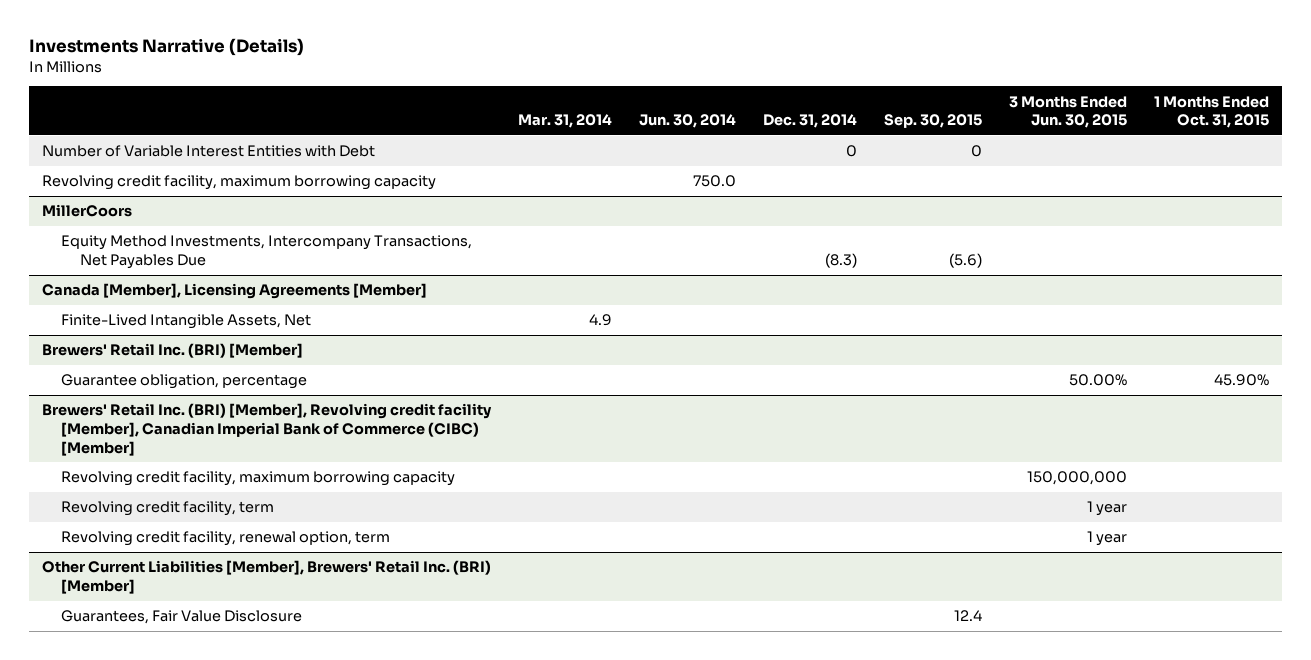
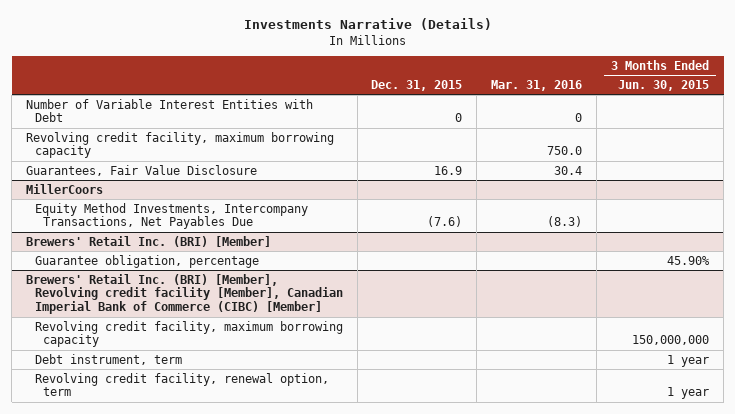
- | Mar. 31, 2014 | Jun. 30, 2014 | Dec. 31, 2014 | Sep. 30, 2015 | 3 Months Ended Jun. 30, 2015 | 1 Months Ended Oct. 31, 2015
+ | Dec. 31, 2015 | Mar. 31, 2016 | 3 Months Ended Jun. 30, 2015
+ Guarantees, Fair Value Disclosure | 16.9 | 30.4 |
- Canada [Member], Licensing Agreements [Member]
- Finite-Lived Intangible Assets, Net | 4.9 | | | | |
@ Brewers' Retail Inc. (BRI) [Member]
- Guarantee obligation, percentage | | | | | 50.00% | 45.90%
+ Guarantee obligation, percentage | | | 45.90%
@ Brewers' Retail Inc. (BRI) [Member], Revolving credit facility [Member], Canadian Imperial Bank of Commerce (CIBC) [Member]
- Revolving credit facility, term | | | | | 1 year |
+ Debt instrument, term | | | 1 year
- Other Current Liabilities [Member], Brewers' Retail Inc. (BRI) [Member]
- Guarantees, Fair Value Disclosure | | | | 12.4 | |

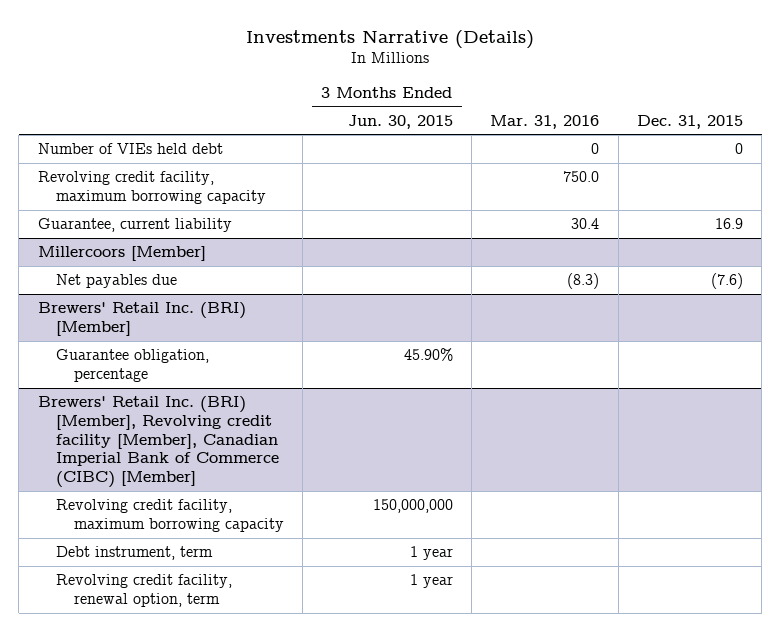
- | Dec. 31, 2015 | Mar. 31, 2016 | 3 Months Ended Jun. 30, 2015
+ | 3 Months Ended Jun. 30, 2015 | Mar. 31, 2016 | Dec. 31, 2015
- Number of Variable Interest Entities with Debt | 0 | 0 |
+ Number of VIEs held debt | | 0 | 0
- Guarantees, Fair Value Disclosure | 16.9 | 30.4 |
- MillerCoors
- Equity Method Investments, Intercompany Transactions, Net Payables Due | (7.6) | (8.3) |
+ Guarantee, current liability | | 30.4 | 16.9
+ Millercoors [Member]
+ Net payables due | | (8.3) | (7.6)

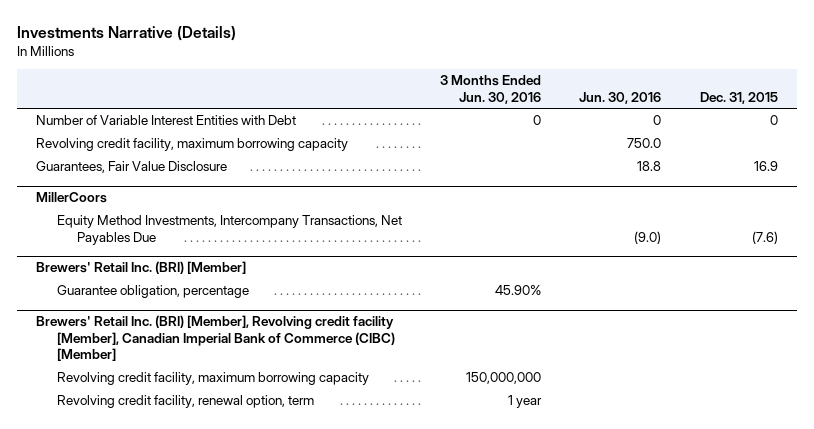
- | 3 Months Ended Jun. 30, 2015 | Mar. 31, 2016 | Dec. 31, 2015
+ | 3 Months Ended Jun. 30, 2016 | Jun. 30, 2016 | Dec. 31, 2015
- Number of VIEs held debt | | 0 | 0
+ Number of Variable Interest Entities with Debt | 0 | 0 | 0
- Guarantee, current liability | | 30.4 | 16.9
- Millercoors [Member]
- Net payables due | | (8.3) | (7.6)
+ Guarantees, Fair Value Disclosure | | 18.8 | 16.9
+ MillerCoors
+ Equity Method Investments, Intercompany Transactions, Net Payables Due | | (9.0) | (7.6)
@ Brewers' Retail Inc. (BRI) [Member], Revolving credit facility [Member], Canadian Imperial Bank of Commerce (CIBC) [Member]
- Debt instrument, term | 1 year | |

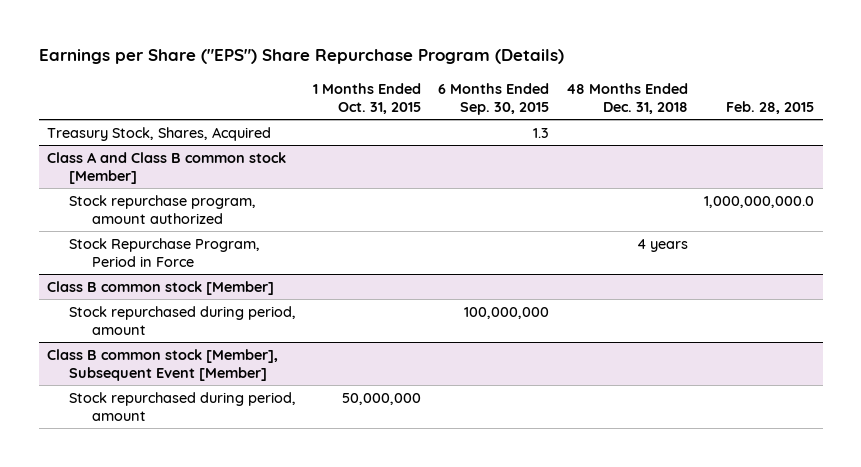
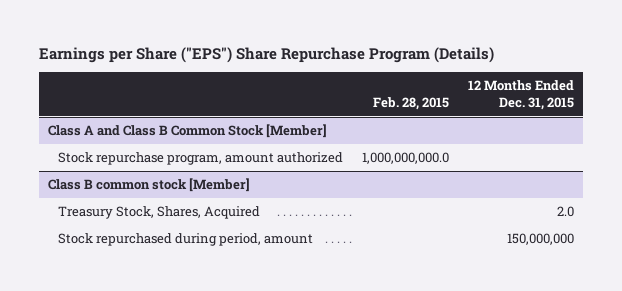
- | 1 Months Ended Oct. 31, 2015 | 6 Months Ended Sep. 30, 2015 | 48 Months Ended Dec. 31, 2018 | Feb. 28, 2015
+ | Feb. 28, 2015 | 12 Months Ended Dec. 31, 2015
- Treasury Stock, Shares, Acquired | | 1.3 | |
- Class A and Class B common stock [Member]
+ Class A and Class B Common Stock [Member]
- Stock Repurchase Program, Period in Force | | | 4 years |
@ Class B common stock [Member]
+ Treasury Stock, Shares, Acquired | | 2.0
- Class B common stock [Member], Subsequent Event [Member]
- Stock repurchased during period, amount | 50,000,000 | | |

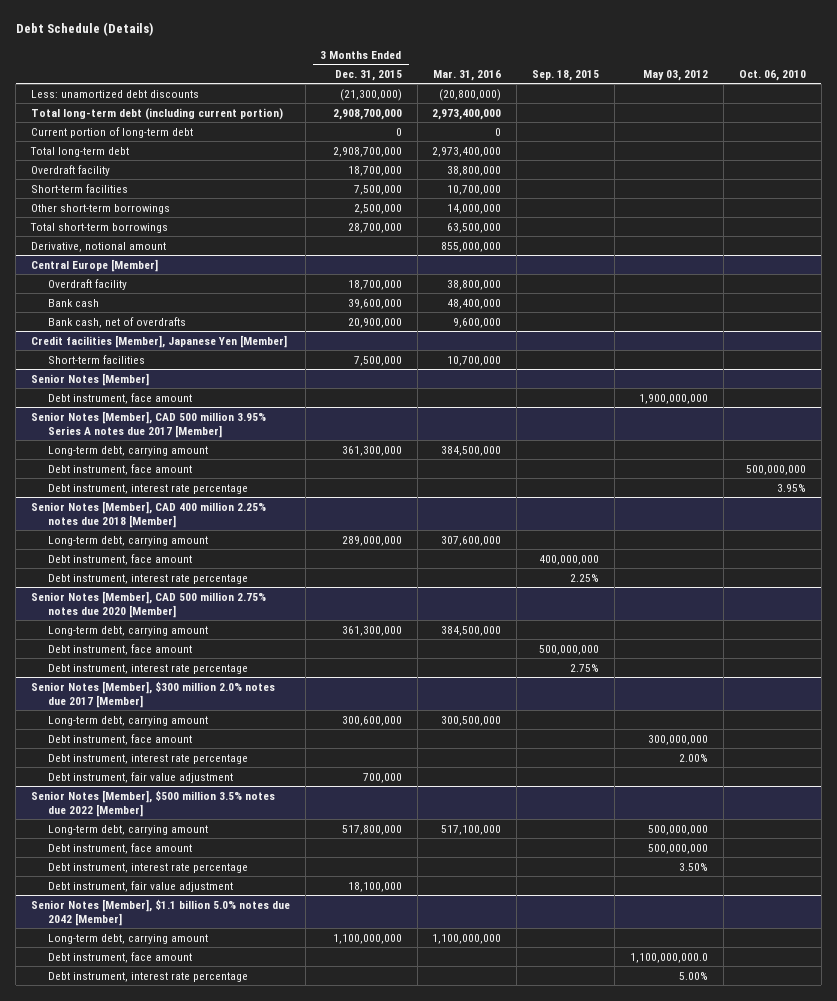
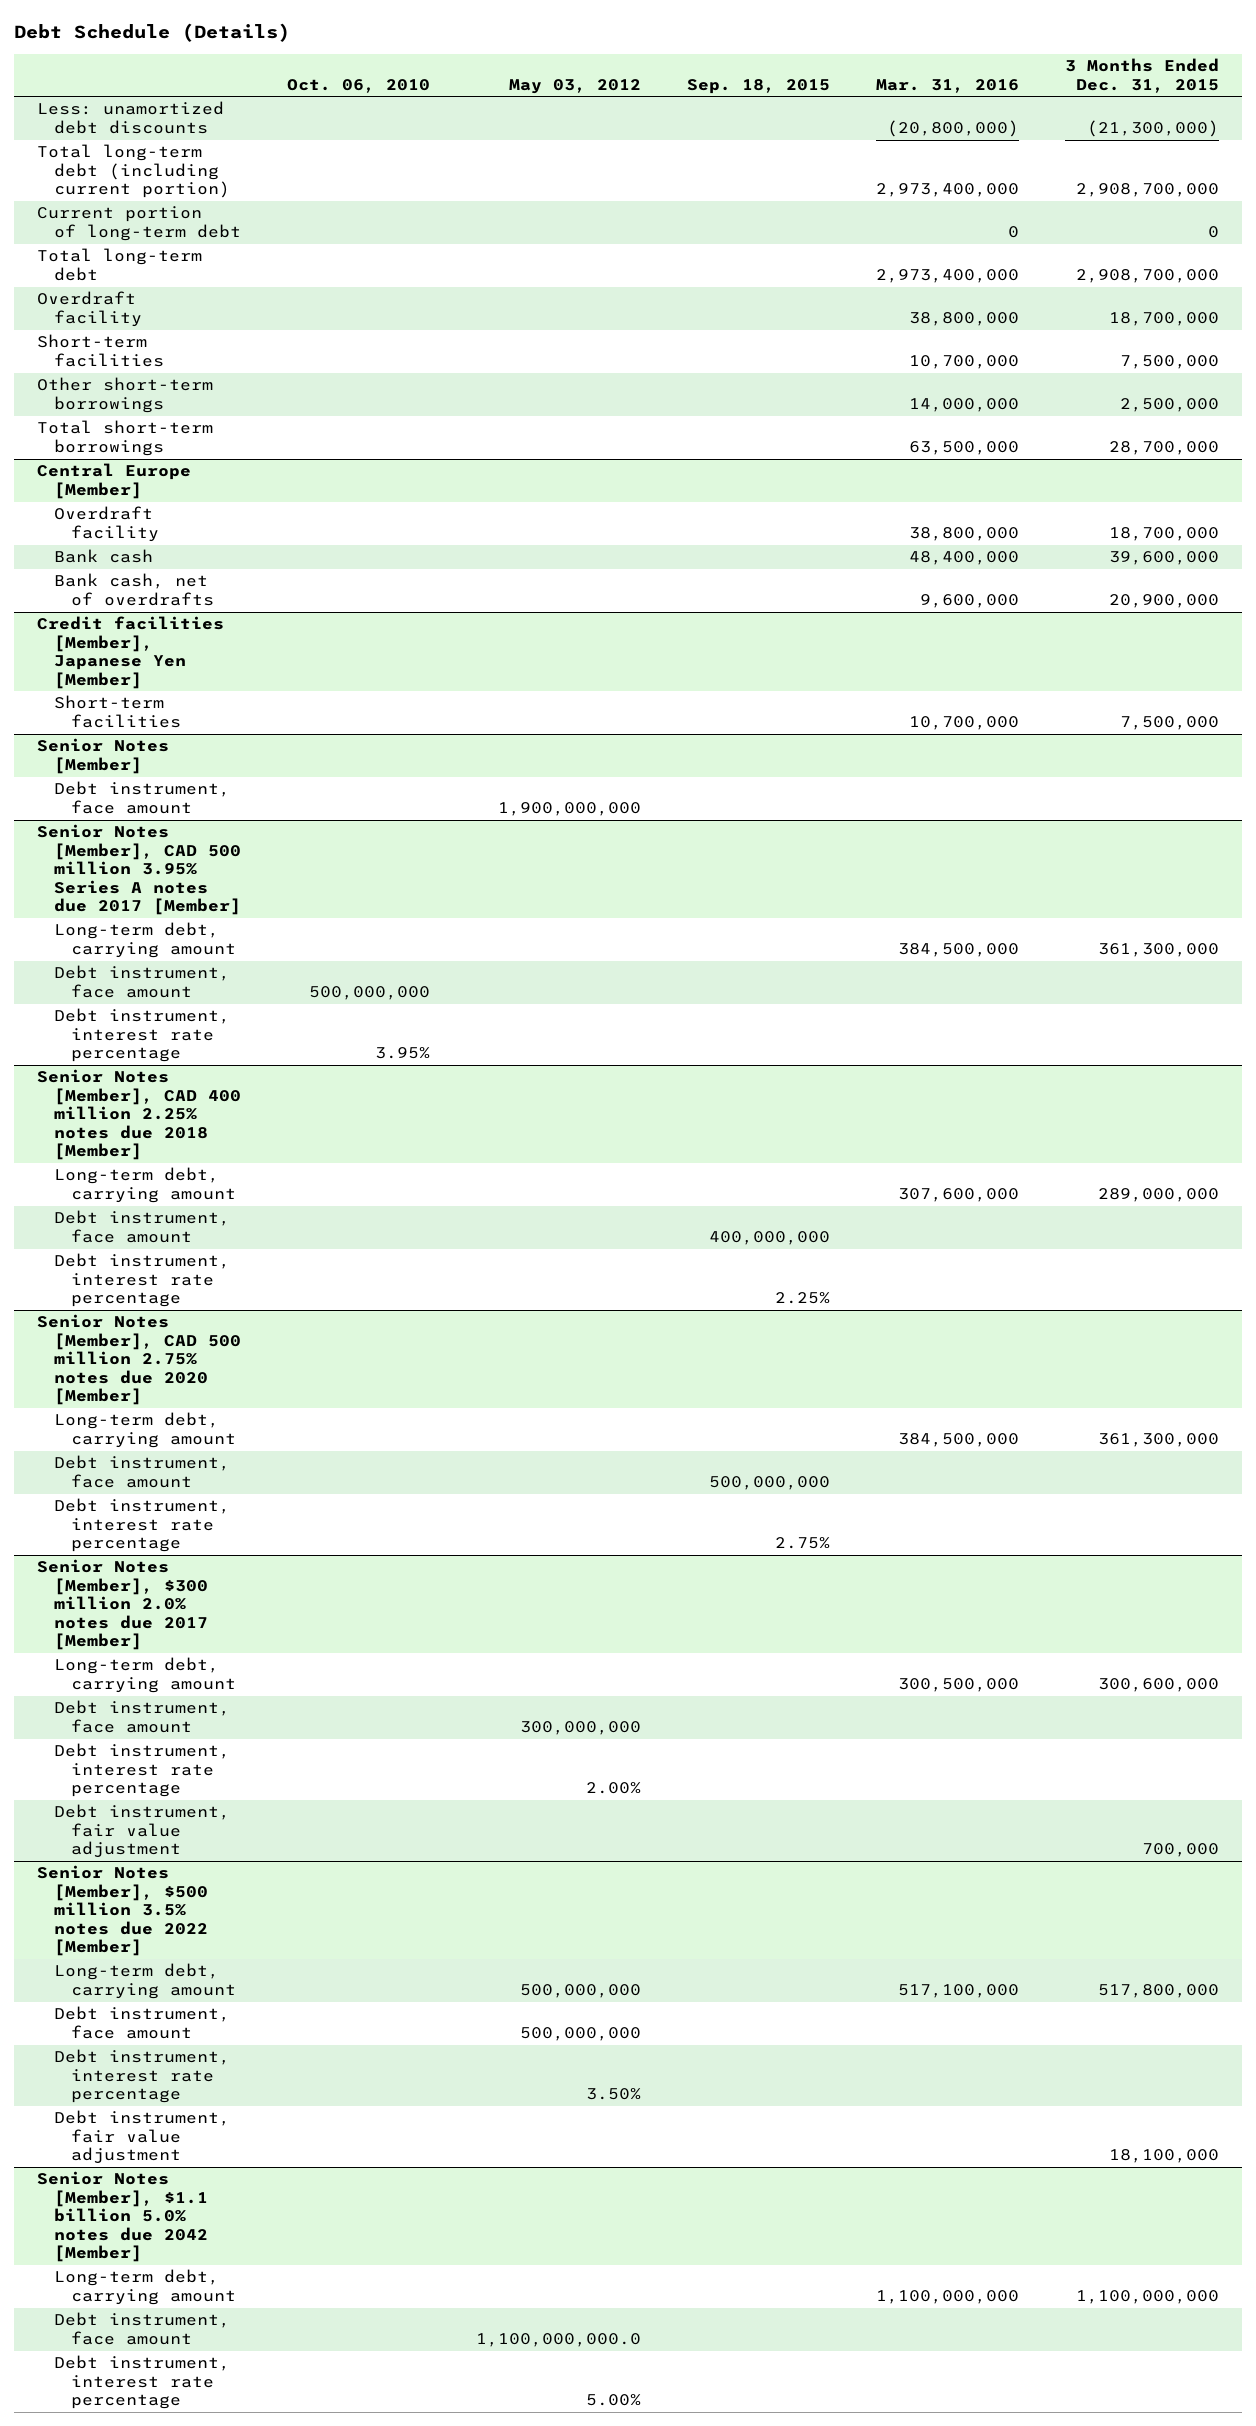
- | 3 Months Ended Dec. 31, 2015 | Mar. 31, 2016 | Sep. 18, 2015 | May 03, 2012 | Oct. 06, 2010
+ | Oct. 06, 2010 | May 03, 2012 | Sep. 18, 2015 | Mar. 31, 2016 | 3 Months Ended Dec. 31, 2015
- Derivative, notional amount | | 855,000,000 | | |

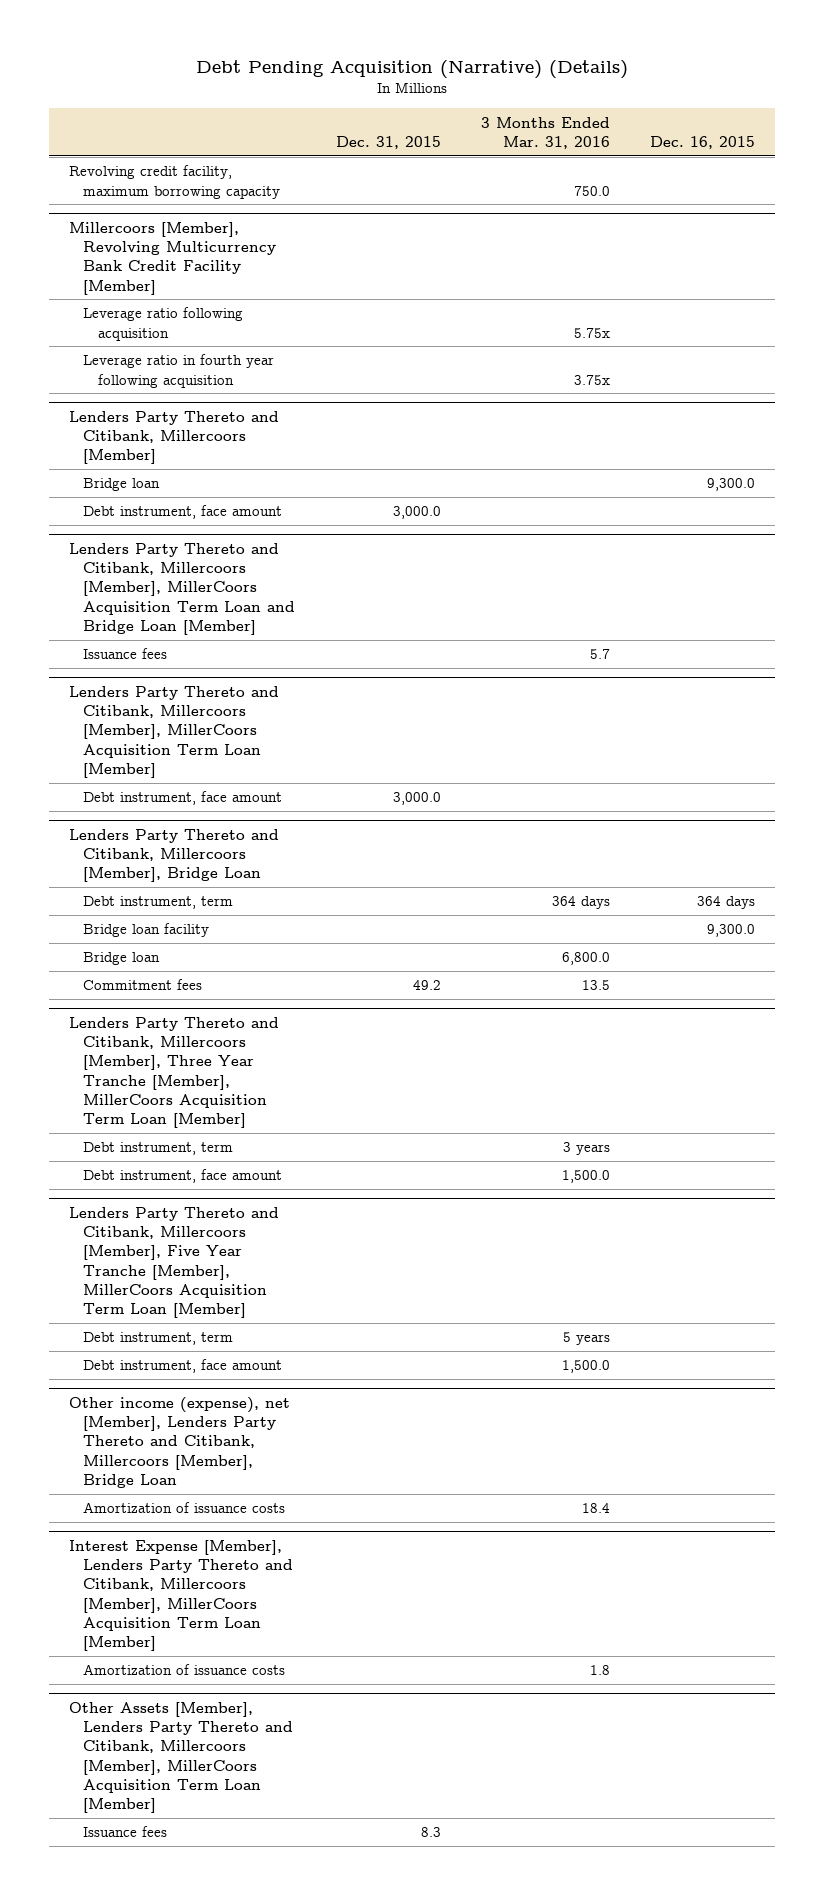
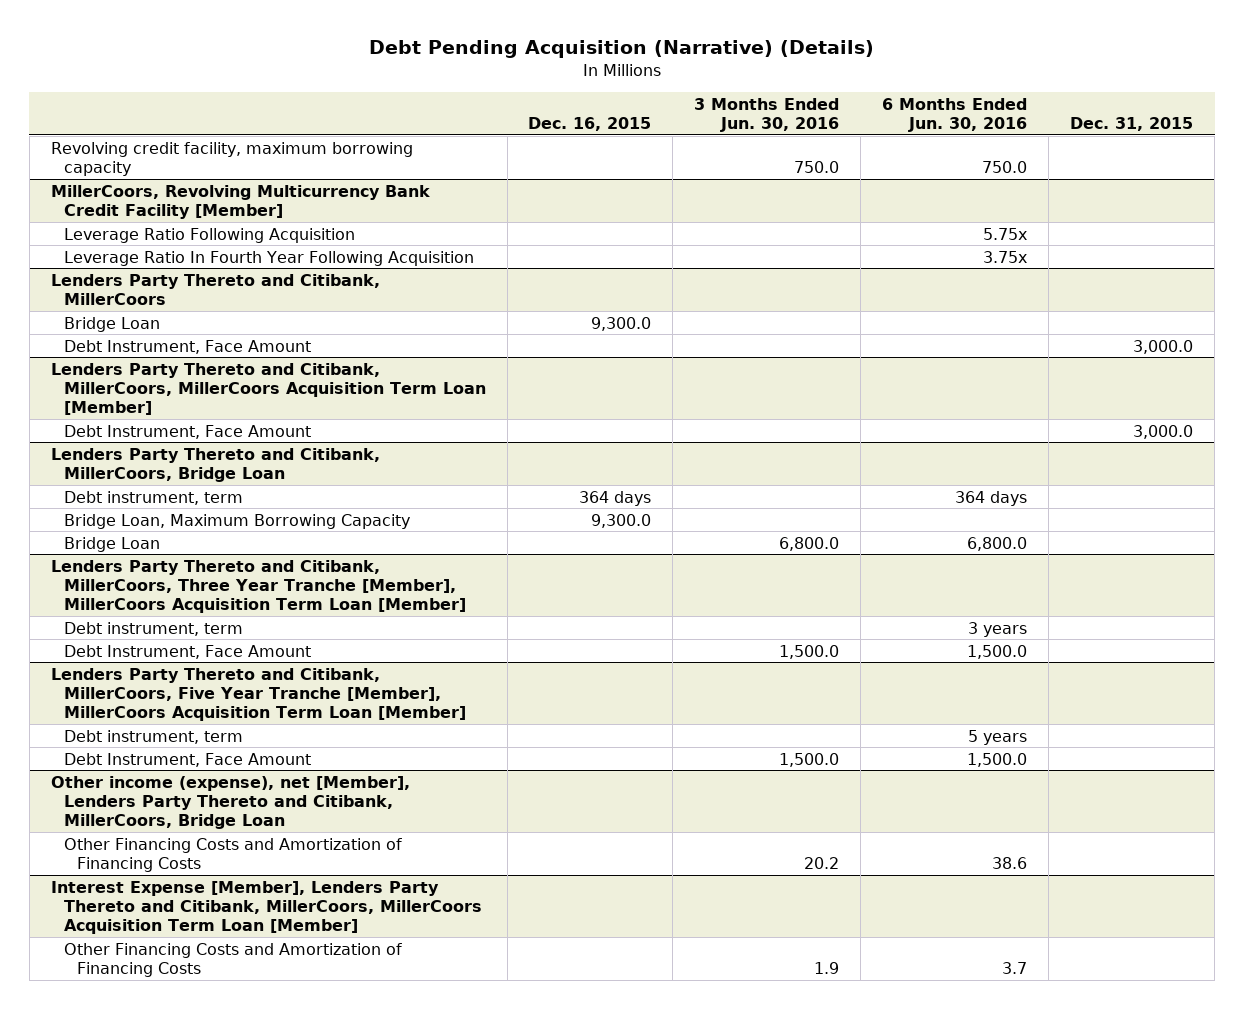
- | Dec. 31, 2015 | 3 Months Ended Mar. 31, 2016 | Dec. 16, 2015
+ | Dec. 16, 2015 | 3 Months Ended Jun. 30, 2016 | 6 Months Ended Jun. 30, 2016 | Dec. 31, 2015
- Millercoors [Member], Revolving Multicurrency Bank Credit Facility [Member]
- Leverage ratio following acquisition | | 5.75x |
- Leverage ratio in fourth year following acquisition | | 3.75x |
- Lenders Party Thereto and Citibank, Millercoors [Member]
- Bridge loan | | | 9,300.0
- Debt instrument, face amount | 3,000.0 | |
- Lenders Party Thereto and Citibank, Millercoors [Member], MillerCoors Acquisition Term Loan and Bridge Loan [Member]
- Issuance fees | | 5.7 |
- Lenders Party Thereto and Citibank, Millercoors [Member], MillerCoors Acquisition Term Loan [Member]
- Debt instrument, face amount | 3,000.0 | |
- Lenders Party Thereto and Citibank, Millercoors [Member], Bridge Loan
+ MillerCoors, Revolving Multicurrency Bank Credit Facility [Member]
+ Leverage Ratio Following Acquisition | | | 5.75x |
+ Leverage Ratio In Fourth Year Following Acquisition | | | 3.75x |
+ Lenders Party Thereto and Citibank, MillerCoors
+ Bridge Loan | 9,300.0 | | |
+ Debt Instrument, Face Amount | | | | 3,000.0
+ Lenders Party Thereto and Citibank, MillerCoors, MillerCoors Acquisition Term Loan [Member]
+ Debt Instrument, Face Amount | | | | 3,000.0
+ Lenders Party Thereto and Citibank, MillerCoors, Bridge Loan
- Bridge loan facility | | | 9,300.0
- Bridge loan | | 6,800.0 |
- Commitment fees | 49.2 | 13.5 |
- Lenders Party Thereto and Citibank, Millercoors [Member], Three Year Tranche [Member], MillerCoors Acquisition Term Loan [Member]
+ Bridge Loan, Maximum Borrowing Capacity | 9,300.0 | | |
+ Bridge Loan | | 6,800.0 | 6,800.0 |
+ Lenders Party Thereto and Citibank, MillerCoors, Three Year Tranche [Member], MillerCoors Acquisition Term Loan [Member]
- Debt instrument, face amount | | 1,500.0 |
- Lenders Party Thereto and Citibank, Millercoors [Member], Five Year Tranche [Member], MillerCoors Acquisition Term Loan [Member]
+ Debt Instrument, Face Amount | | 1,500.0 | 1,500.0 |
+ Lenders Party Thereto and Citibank, MillerCoors, Five Year Tranche [Member], MillerCoors Acquisition Term Loan [Member]
- Debt instrument, face amount | | 1,500.0 |
- Other income (expense), net [Member], Lenders Party Thereto and Citibank, Millercoors [Member], Bridge Loan
- Amortization of issuance costs | | 18.4 |
- Interest Expense [Member], Lenders Party Thereto and Citibank, Millercoors [Member], MillerCoors Acquisition Term Loan [Member]
- Amortization of issuance costs | | 1.8 |
- Other Assets [Member], Lenders Party Thereto and Citibank, Millercoors [Member], MillerCoors Acquisition Term Loan [Member]
- Issuance fees | 8.3 | |
+ Debt Instrument, Face Amount | | 1,500.0 | 1,500.0 |
+ Other income (expense), net [Member], Lenders Party Thereto and Citibank, MillerCoors, Bridge Loan
+ Other Financing Costs and Amortization of Financing Costs | | 20.2 | 38.6 |
+ Interest Expense [Member], Lenders Party Thereto and Citibank, MillerCoors, MillerCoors Acquisition Term Loan [Member]
+ Other Financing Costs and Amortization of Financing Costs | | 1.9 | 3.7 |

